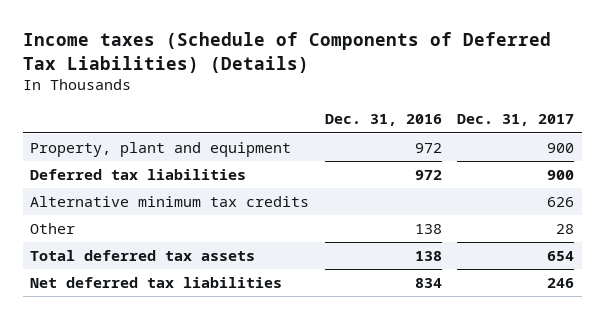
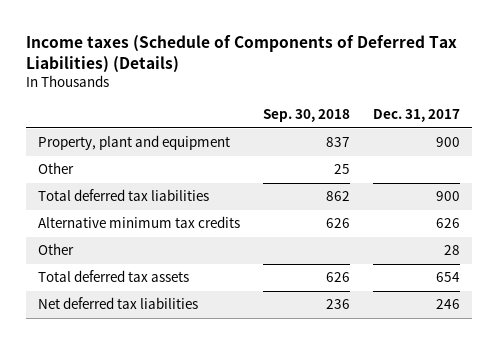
- | Dec. 31, 2016 | Dec. 31, 2017
+ | Sep. 30, 2018 | Dec. 31, 2017
- Deferred tax liabilities | 972 | 900
+ Other | 25 |
+ Total deferred tax liabilities | 862 | 900

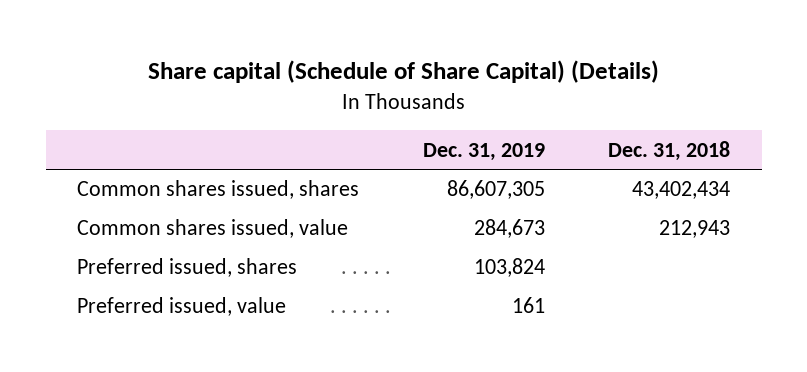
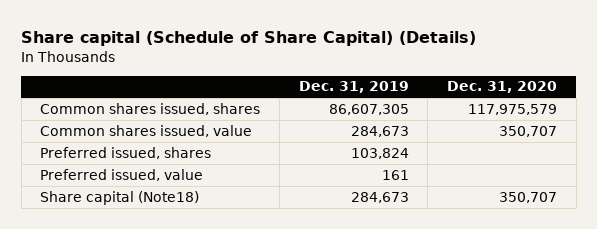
- | Dec. 31, 2019 | Dec. 31, 2018
+ | Dec. 31, 2019 | Dec. 31, 2020
+ Share capital (Note18) | 284,673 | 350,707

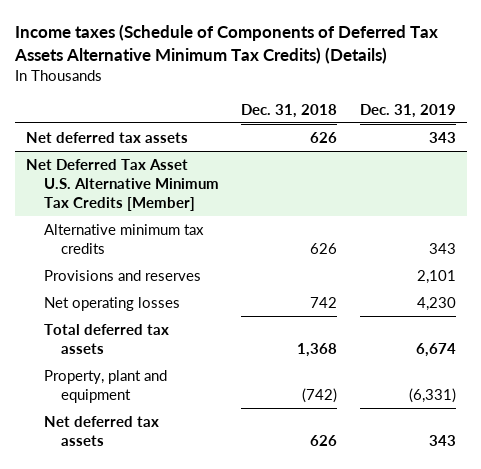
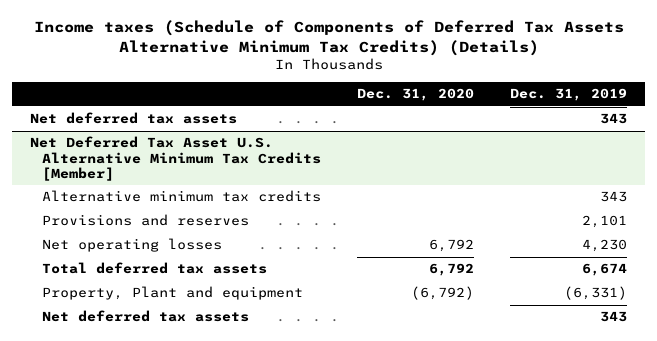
- | Dec. 31, 2018 | Dec. 31, 2019
+ | Dec. 31, 2020 | Dec. 31, 2019
@ Net Deferred Tax Asset U.S. Alternative Minimum Tax Credits [Member]
- Property, plant and equipment | (742) | (6,331)
+ Property, Plant and equipment | (6,792) | (6,331)

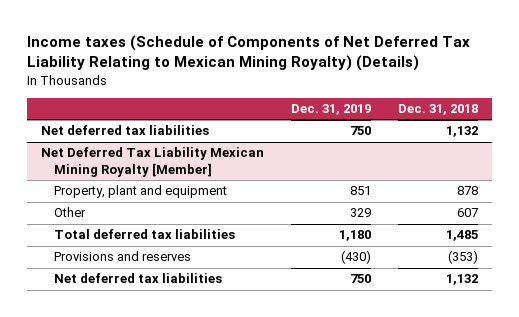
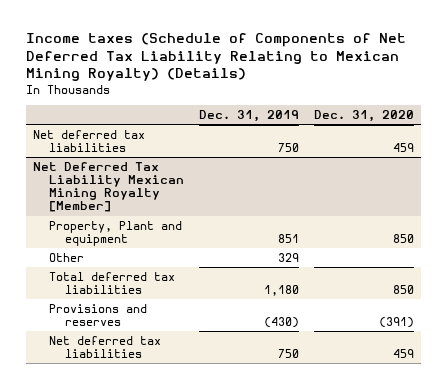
- | Dec. 31, 2019 | Dec. 31, 2018
+ | Dec. 31, 2019 | Dec. 31, 2020
@ Net Deferred Tax Liability Mexican Mining Royalty [Member]
- Property, plant and equipment | 851 | 878
+ Property, Plant and equipment | 851 | 850

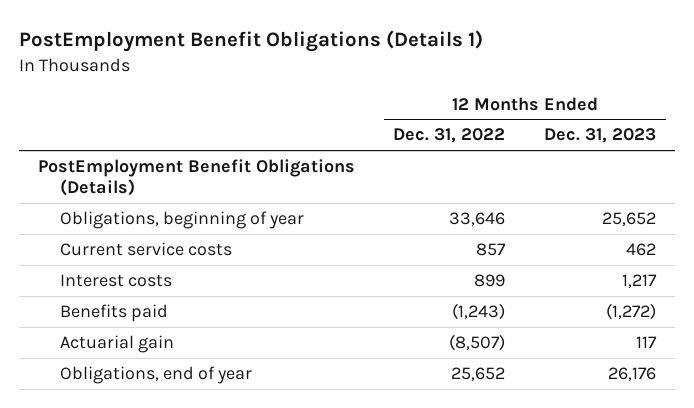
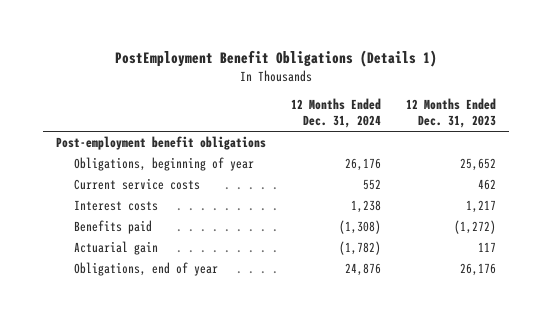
- | 12 Months Ended Dec. 31, 2022 | 12 Months Ended Dec. 31, 2023
+ | 12 Months Ended Dec. 31, 2024 | 12 Months Ended Dec. 31, 2023
- PostEmployment Benefit Obligations (Details)
+ Post-employment benefit obligations

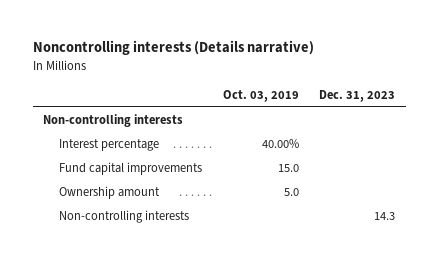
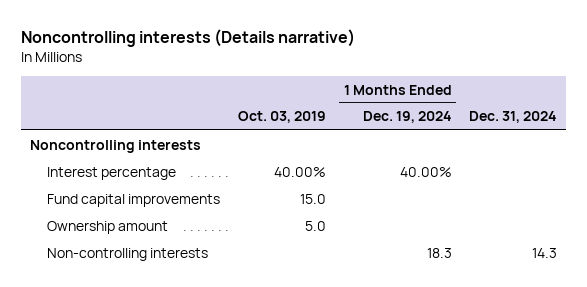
- | Oct. 03, 2019 | Dec. 31, 2023
+ | Oct. 03, 2019 | 1 Months Ended Dec. 19, 2024 | Dec. 31, 2024
- Non-controlling interests
+ Noncontrolling interests

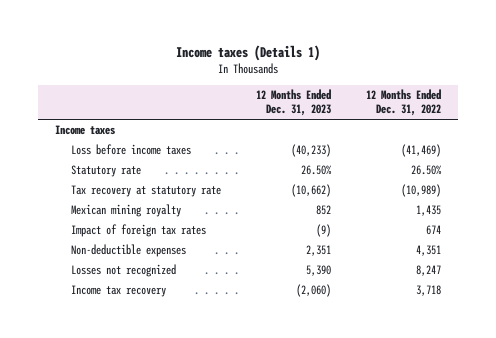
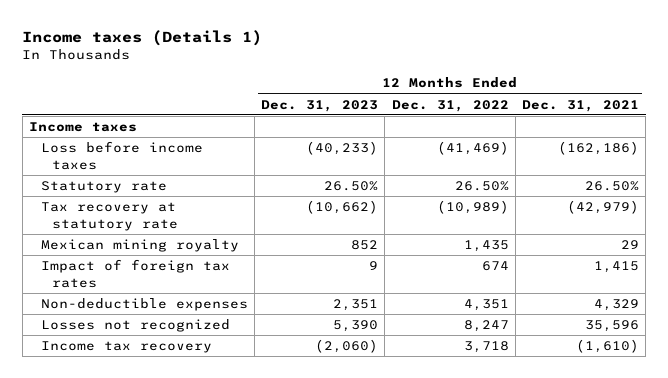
- | 12 Months Ended Dec. 31, 2023 | 12 Months Ended Dec. 31, 2022
+ | 12 Months Ended Dec. 31, 2023 | 12 Months Ended Dec. 31, 2022 | 12 Months Ended Dec. 31, 2021
- Impact of foreign tax rates | (9) | 674
+ Impact of foreign tax rates | 9 | 674 | 1,415

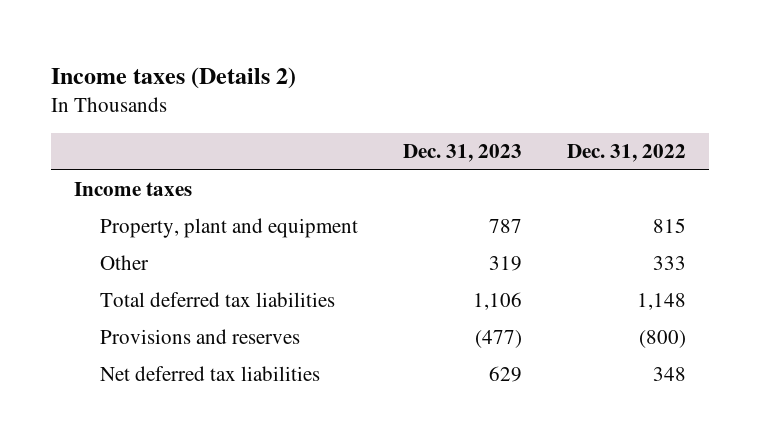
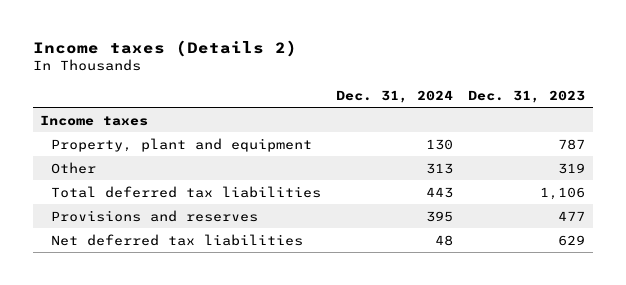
- | Dec. 31, 2023 | Dec. 31, 2022
+ | Dec. 31, 2024 | Dec. 31, 2023
- Provisions and reserves | (477) | (800)
+ Provisions and reserves | 395 | 477

